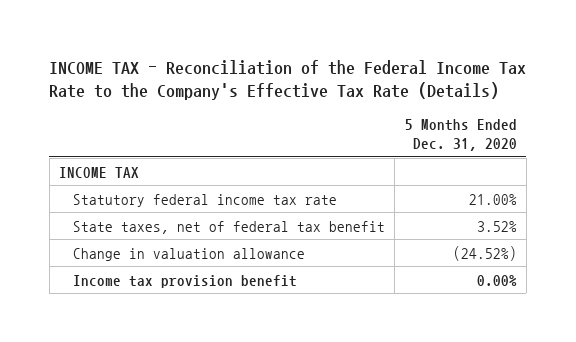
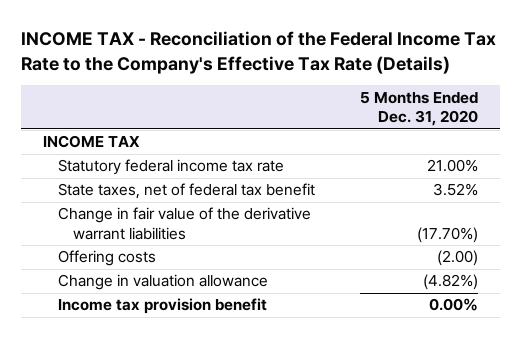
- Change in valuation allowance | (24.52%)
+ Change in fair value of the derivative warrant liabilities | (17.70%)
+ Offering costs | (2.00)
+ Change in valuation allowance | (4.82%)

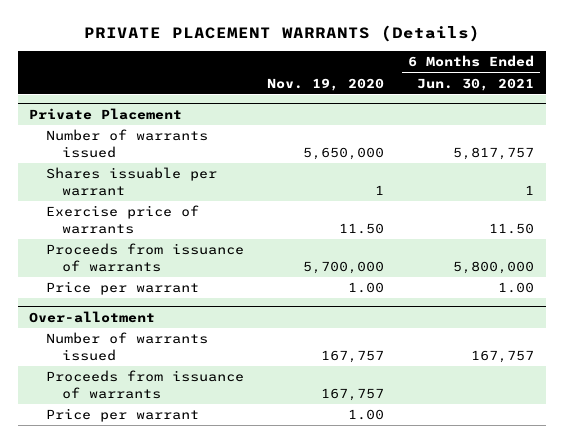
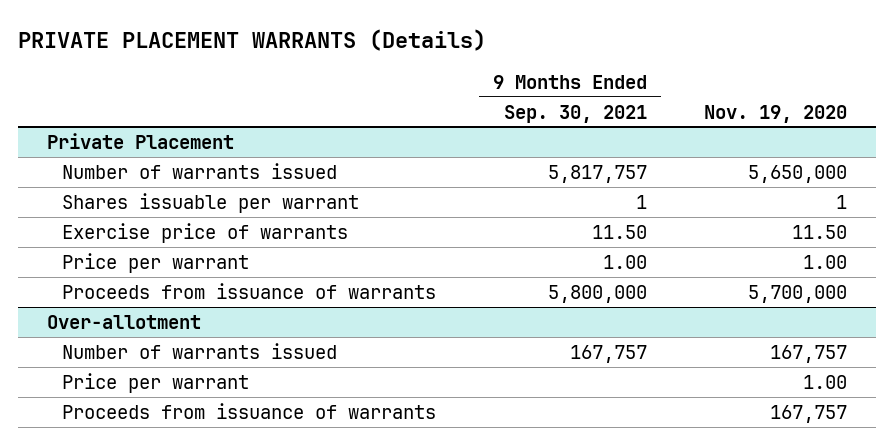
- | Nov. 19, 2020 | 6 Months Ended Jun. 30, 2021
+ | 9 Months Ended Sep. 30, 2021 | Nov. 19, 2020
@ Private Placement
moved down: Proceeds from issuance of warrants | 5,800,000 | 5,700,000
@ Over-allotment
moved down: Proceeds from issuance of warrants | | 167,757

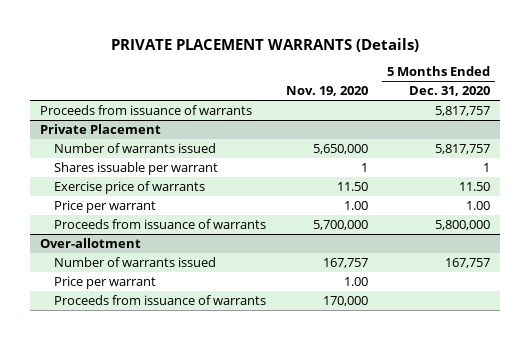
- | 9 Months Ended Sep. 30, 2021 | Nov. 19, 2020
+ | Nov. 19, 2020 | 5 Months Ended Dec. 31, 2020
+ Proceeds from issuance of warrants | | 5,817,757
@ Over-allotment
- Proceeds from issuance of warrants | | 167,757
+ Proceeds from issuance of warrants | 170,000 |

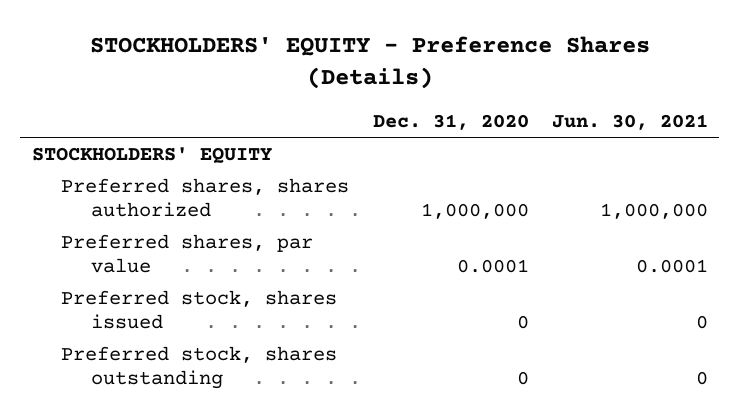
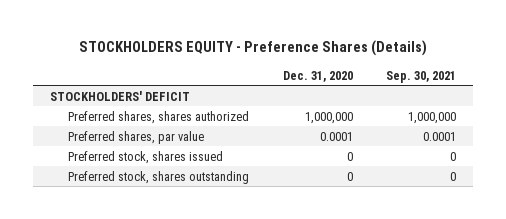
- STOCKHOLDERS' EQUITY - Preference Shares (Details)
+ STOCKHOLDERS EQUITY - Preference Shares (Details)
- | Dec. 31, 2020 | Jun. 30, 2021
+ | Dec. 31, 2020 | Sep. 30, 2021
- STOCKHOLDERS' EQUITY
+ STOCKHOLDERS' DEFICIT

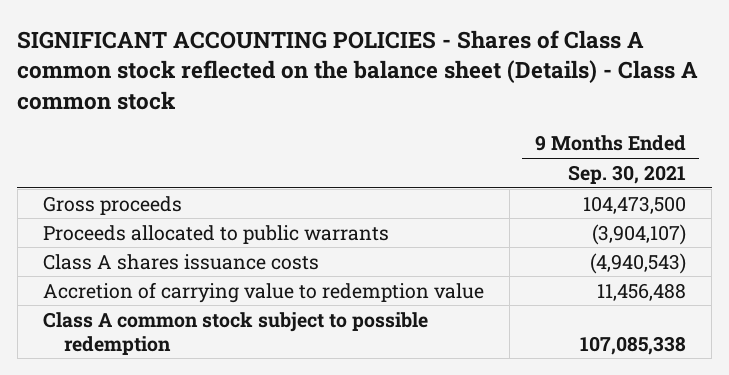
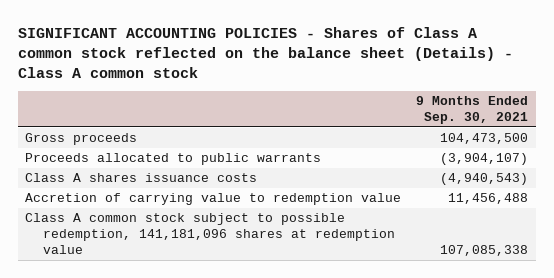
- Class A common stock subject to possible redemption | 107,085,338
+ Class A common stock subject to possible redemption, 141,181,096 shares at redemption value | 107,085,338

